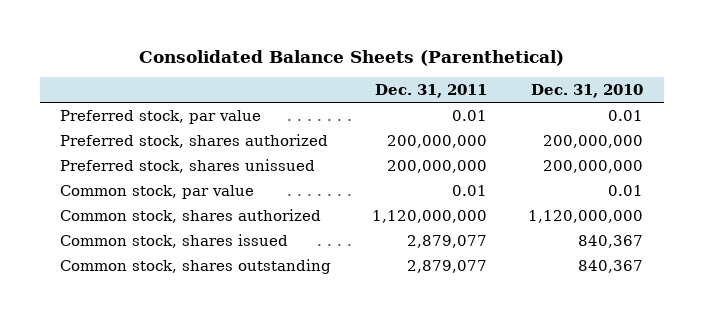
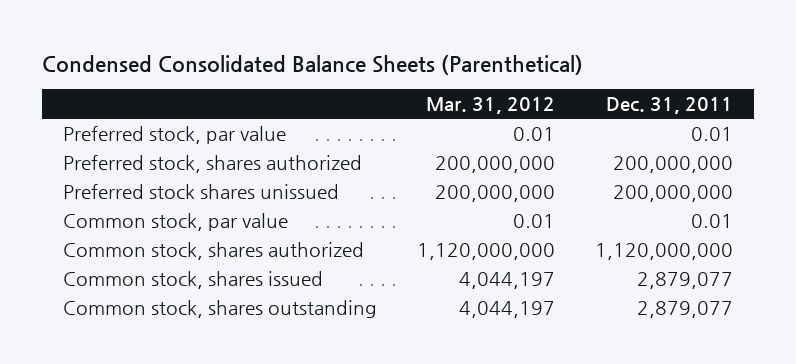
- Consolidated Balance Sheets (Parenthetical)
+ Condensed Consolidated Balance Sheets (Parenthetical)
- | Dec. 31, 2011 | Dec. 31, 2010
+ | Mar. 31, 2012 | Dec. 31, 2011
- Preferred stock, shares unissued | 200,000,000 | 200,000,000
+ Preferred stock shares unissued | 200,000,000 | 200,000,000

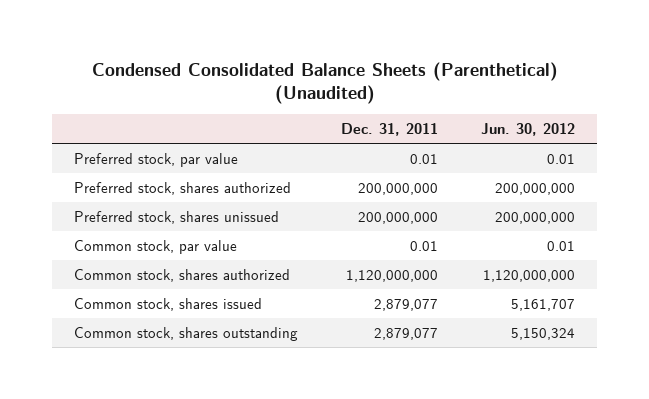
- Condensed Consolidated Balance Sheets (Parenthetical)
+ Condensed Consolidated Balance Sheets (Parenthetical) (Unaudited)
- | Mar. 31, 2012 | Dec. 31, 2011
+ | Dec. 31, 2011 | Jun. 30, 2012
- Preferred stock shares unissued | 200,000,000 | 200,000,000
+ Preferred stock, shares unissued | 200,000,000 | 200,000,000

